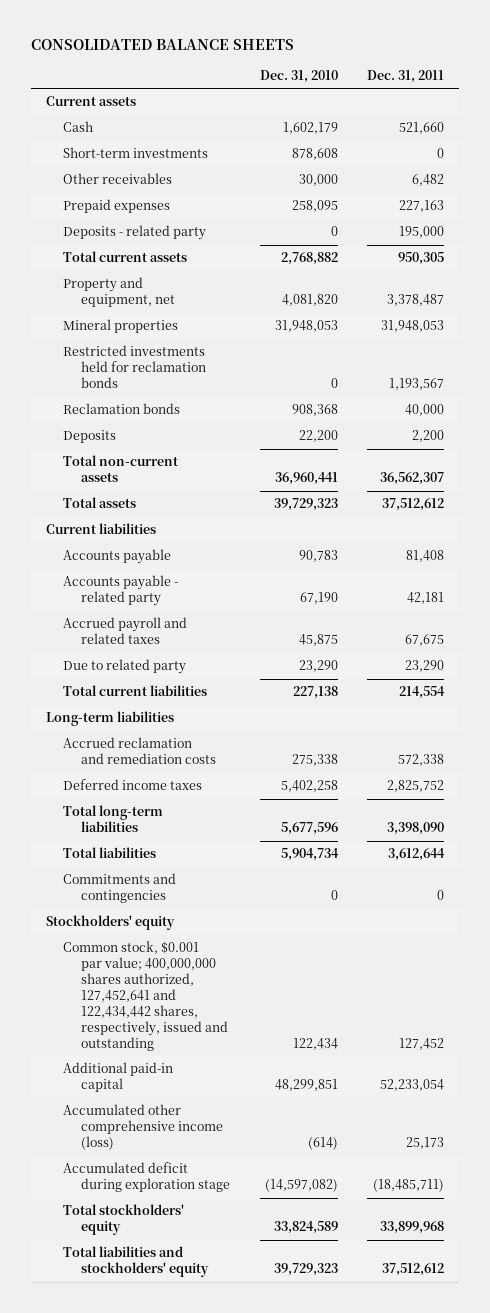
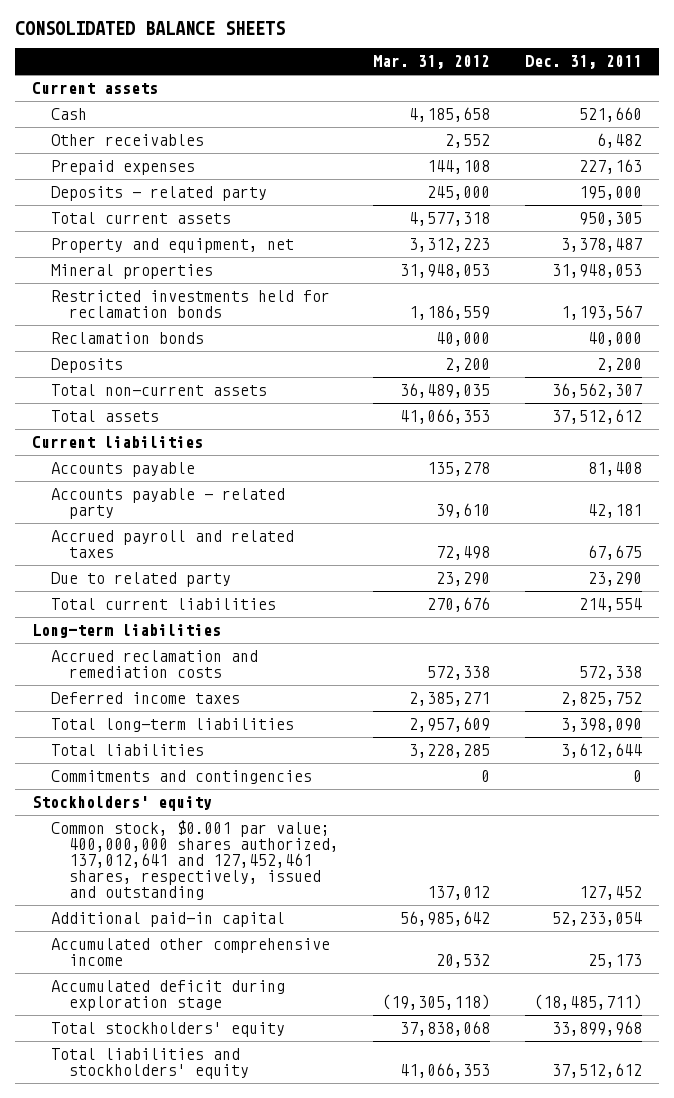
- | Dec. 31, 2010 | Dec. 31, 2011
+ | Mar. 31, 2012 | Dec. 31, 2011
- Short-term investments | 878,608 | 0
- Common stock, $0.001 par value; 400,000,000 shares authorized, 127,452,641 and 122,434,442 shares, respectively, issued and outstanding | 122,434 | 127,452
+ Common stock, $0.001 par value; 400,000,000 shares authorized, 137,012,641 and 127,452,461 shares, respectively, issued and outstanding | 137,012 | 127,452
- Accumulated other comprehensive income (loss) | (614) | 25,173
+ Accumulated other comprehensive income | 20,532 | 25,173

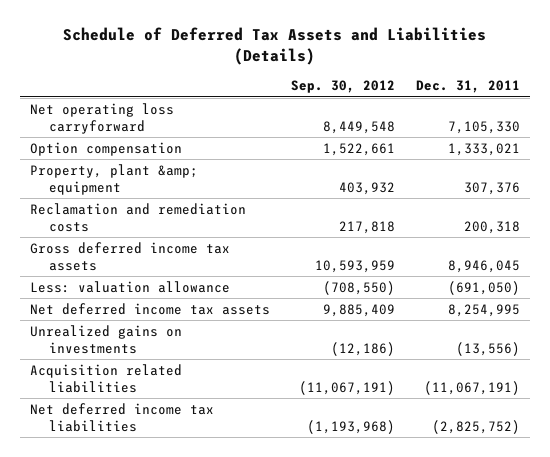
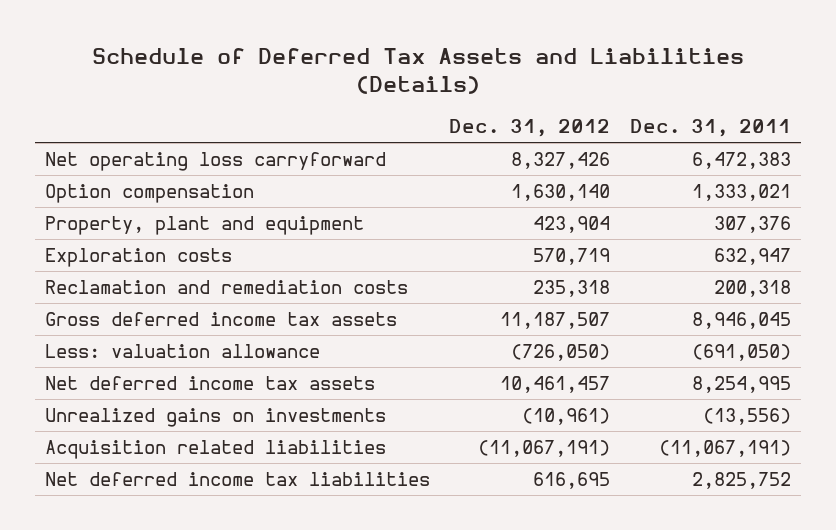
- | Sep. 30, 2012 | Dec. 31, 2011
+ | Dec. 31, 2012 | Dec. 31, 2011
- Net operating loss carryforward | 8,449,548 | 7,105,330
+ Net operating loss carryforward | 8,327,426 | 6,472,383
- Property, plant &amp; equipment | 403,932 | 307,376
+ Property, plant and equipment | 423,904 | 307,376
+ Exploration costs | 570,719 | 632,947
- Net deferred income tax liabilities | (1,193,968) | (2,825,752)
+ Net deferred income tax liabilities | 616,695 | 2,825,752

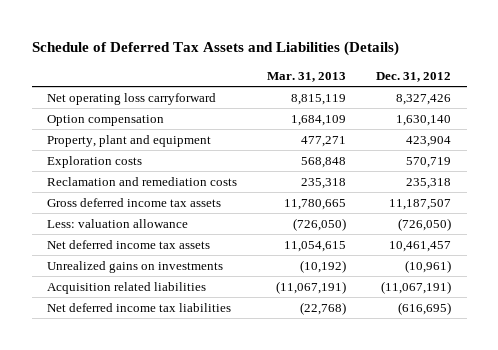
- | Dec. 31, 2012 | Dec. 31, 2011
+ | Mar. 31, 2013 | Dec. 31, 2012
- Net deferred income tax liabilities | 616,695 | 2,825,752
+ Net deferred income tax liabilities | (22,768) | (616,695)

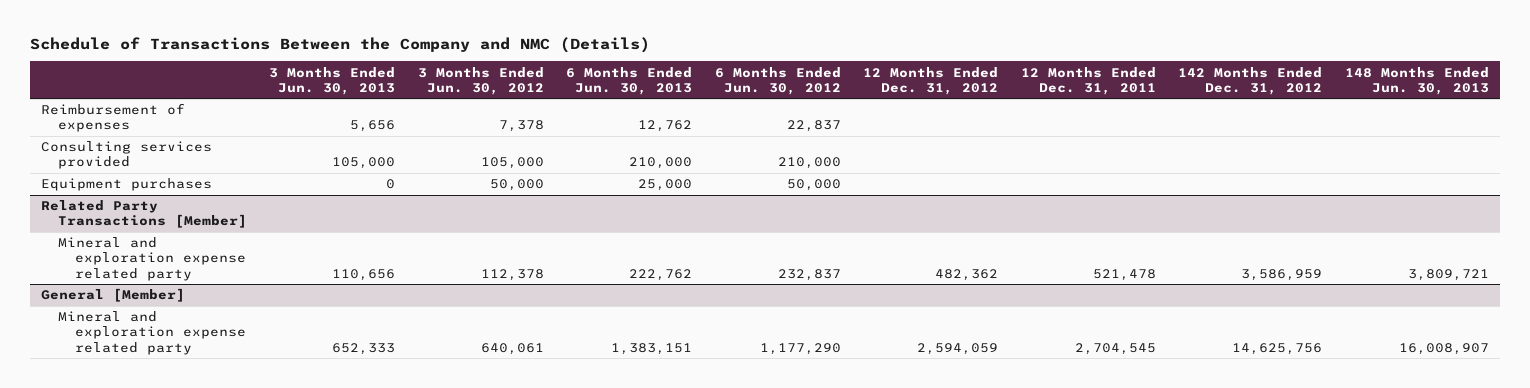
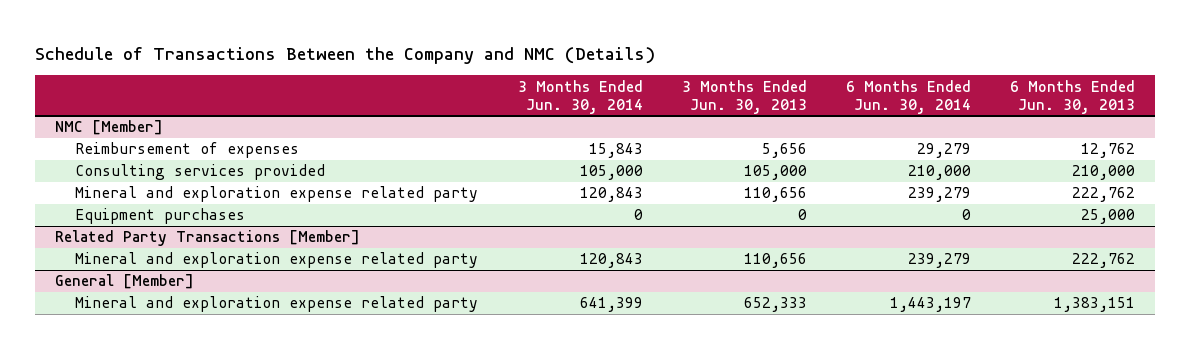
- | 3 Months Ended Jun. 30, 2013 | 3 Months Ended Jun. 30, 2012 | 6 Months Ended Jun. 30, 2013 | 6 Months Ended Jun. 30, 2012 | 12 Months Ended Dec. 31, 2012 | 12 Months Ended Dec. 31, 2011 | 142 Months Ended Dec. 31, 2012 | 148 Months Ended Jun. 30, 2013
+ | 3 Months Ended Jun. 30, 2014 | 3 Months Ended Jun. 30, 2013 | 6 Months Ended Jun. 30, 2014 | 6 Months Ended Jun. 30, 2013
+ NMC [Member]
+ Mineral and exploration expense related party | 120,843 | 110,656 | 239,279 | 222,762

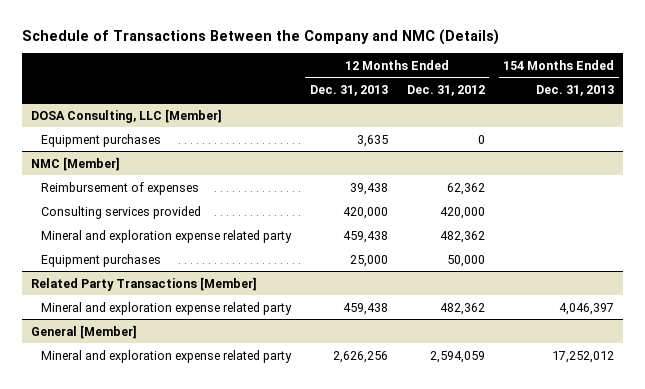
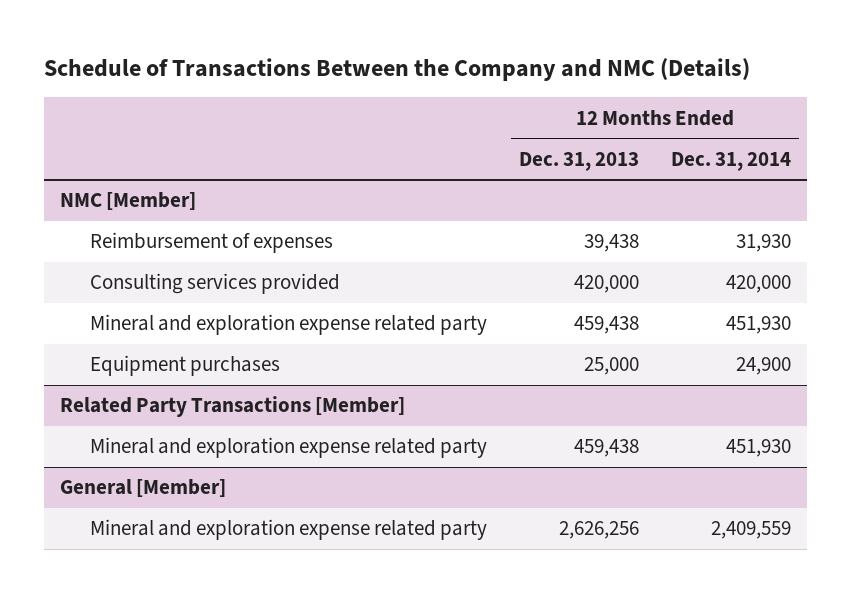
- | 12 Months Ended Dec. 31, 2013 | 12 Months Ended Dec. 31, 2012 | 154 Months Ended Dec. 31, 2013
+ | 12 Months Ended Dec. 31, 2013 | 12 Months Ended Dec. 31, 2014
- DOSA Consulting, LLC [Member]
- Equipment purchases | 3,635 | 0 |

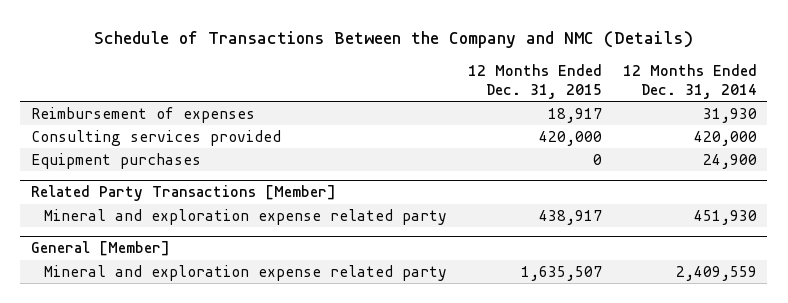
- | 12 Months Ended Dec. 31, 2013 | 12 Months Ended Dec. 31, 2014
+ | 12 Months Ended Dec. 31, 2015 | 12 Months Ended Dec. 31, 2014
- NMC [Member]
- Mineral and exploration expense related party | 459,438 | 451,930

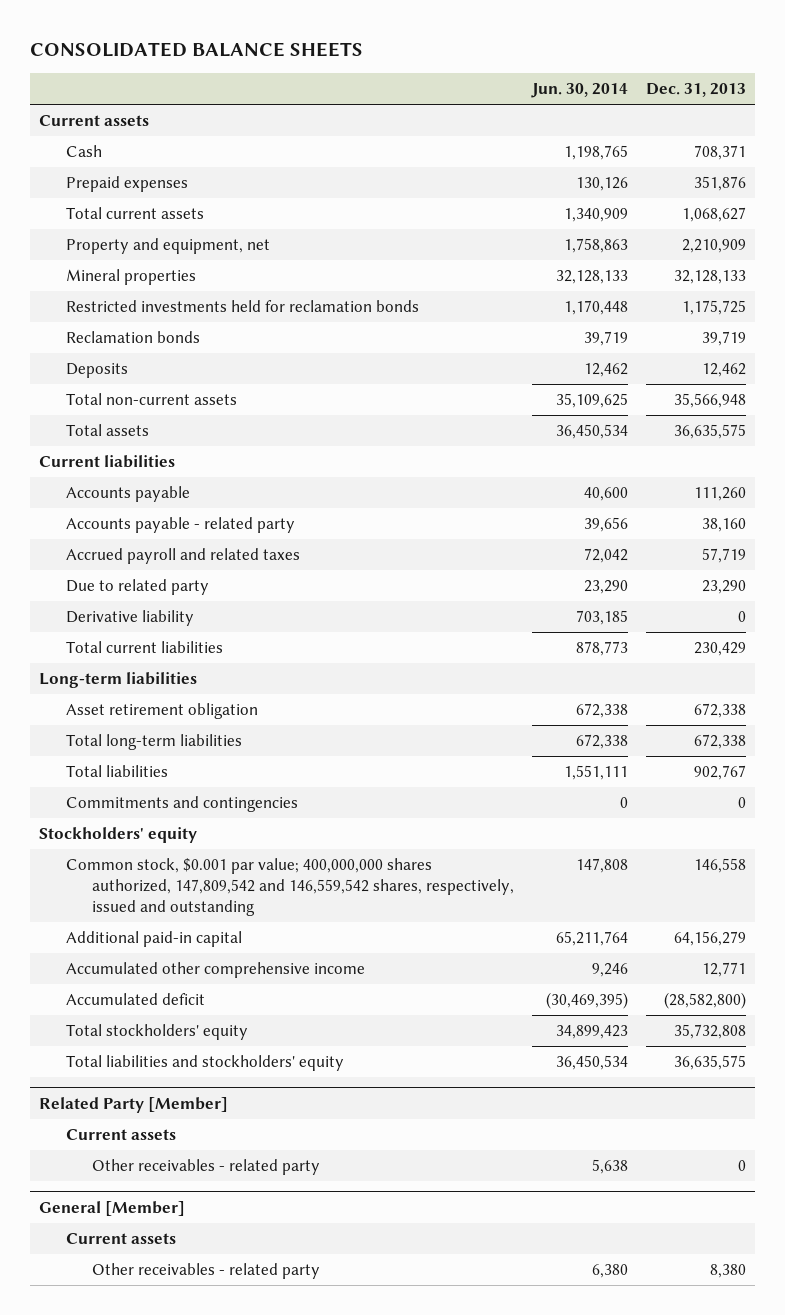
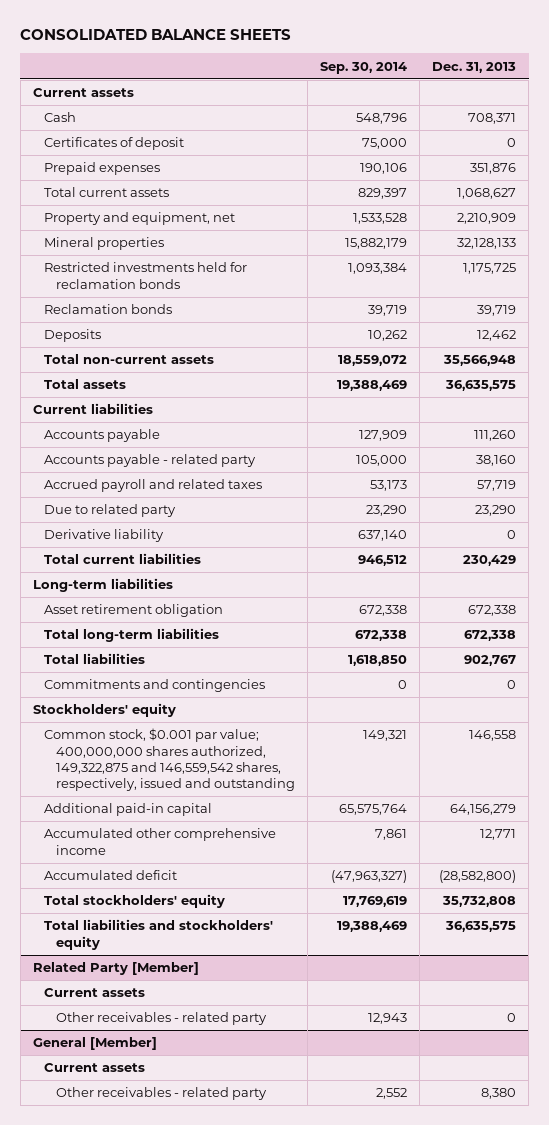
- | Jun. 30, 2014 | Dec. 31, 2013
+ | Sep. 30, 2014 | Dec. 31, 2013
+ Certificates of deposit | 75,000 | 0
- Common stock, $0.001 par value; 400,000,000 shares authorized, 147,809,542 and 146,559,542 shares, respectively, issued and outstanding | 147,808 | 146,558
+ Common stock, $0.001 par value; 400,000,000 shares authorized, 149,322,875 and 146,559,542 shares, respectively, issued and outstanding | 149,321 | 146,558

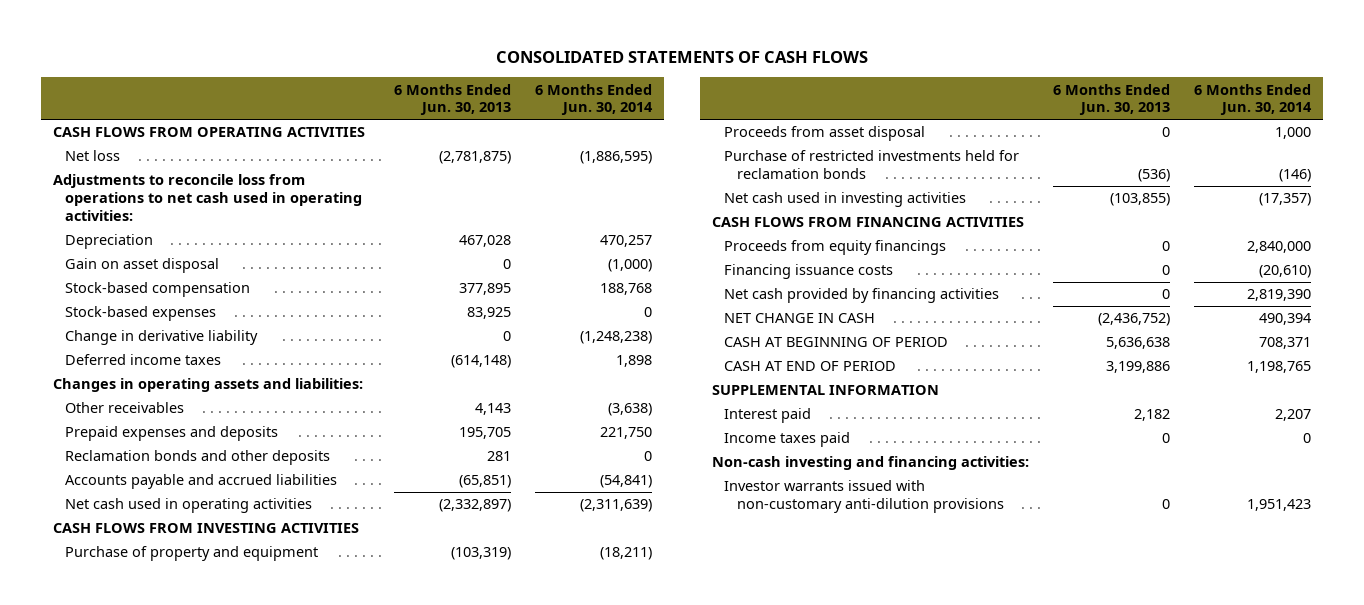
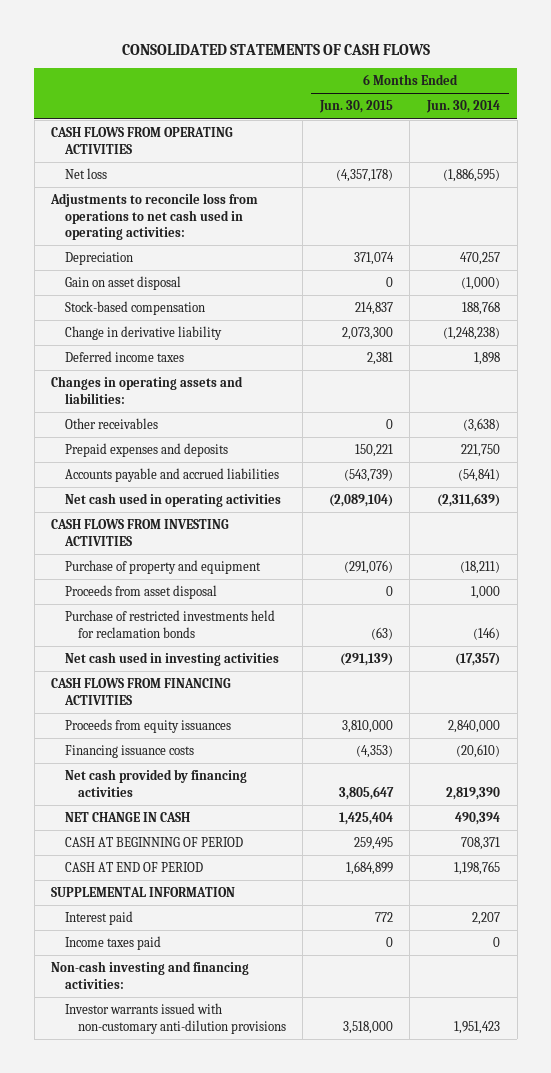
- | 6 Months Ended Jun. 30, 2013 | 6 Months Ended Jun. 30, 2014
+ | 6 Months Ended Jun. 30, 2015 | 6 Months Ended Jun. 30, 2014
- Stock-based expenses | 83,925 | 0
- Reclamation bonds and other deposits | 281 | 0
- Proceeds from equity financings | 0 | 2,840,000
+ Proceeds from equity issuances | 3,810,000 | 2,840,000

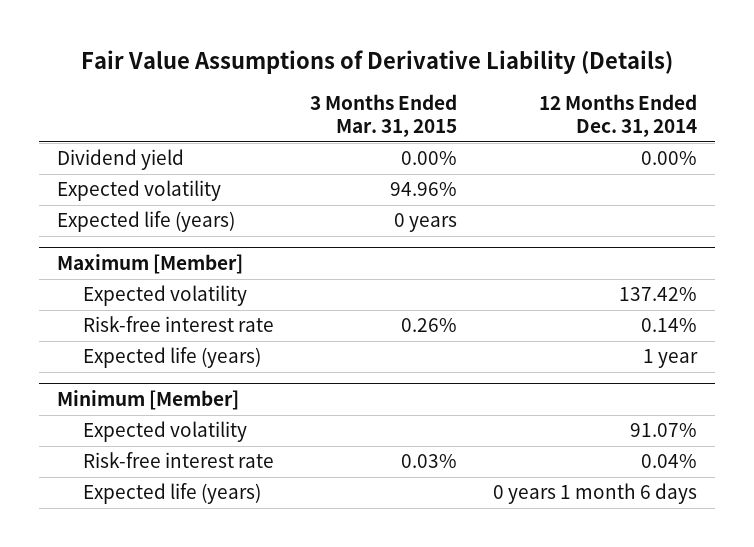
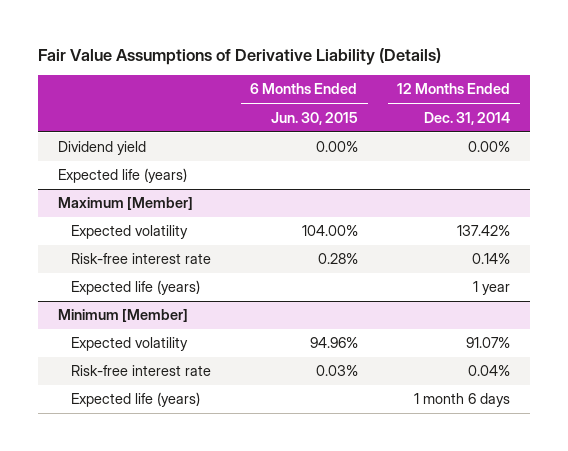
- | 3 Months Ended Mar. 31, 2015 | 12 Months Ended Dec. 31, 2014
+ | 6 Months Ended Jun. 30, 2015 | 12 Months Ended Dec. 31, 2014
- Expected volatility | 94.96% |
@ Minimum [Member]
- Expected life (years) | | 0 years 1 month 6 days
+ Expected life (years) | | 1 month 6 days

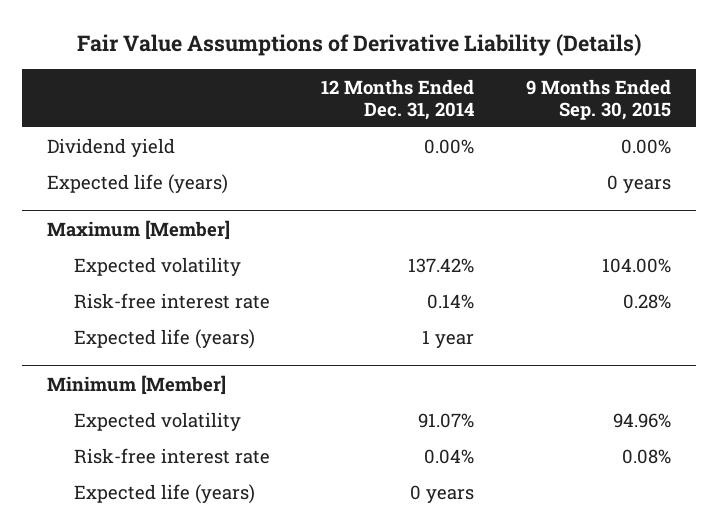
- | 6 Months Ended Jun. 30, 2015 | 12 Months Ended Dec. 31, 2014
+ | 12 Months Ended Dec. 31, 2014 | 9 Months Ended Sep. 30, 2015
@ Minimum [Member]
- Expected life (years) | | 1 month 6 days
+ Expected life (years) | 0 years |

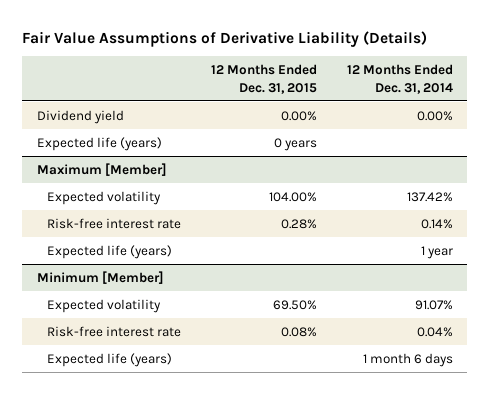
- | 12 Months Ended Dec. 31, 2014 | 9 Months Ended Sep. 30, 2015
+ | 12 Months Ended Dec. 31, 2015 | 12 Months Ended Dec. 31, 2014
@ Minimum [Member]
- Expected life (years) | 0 years |
+ Expected life (years) | | 1 month 6 days

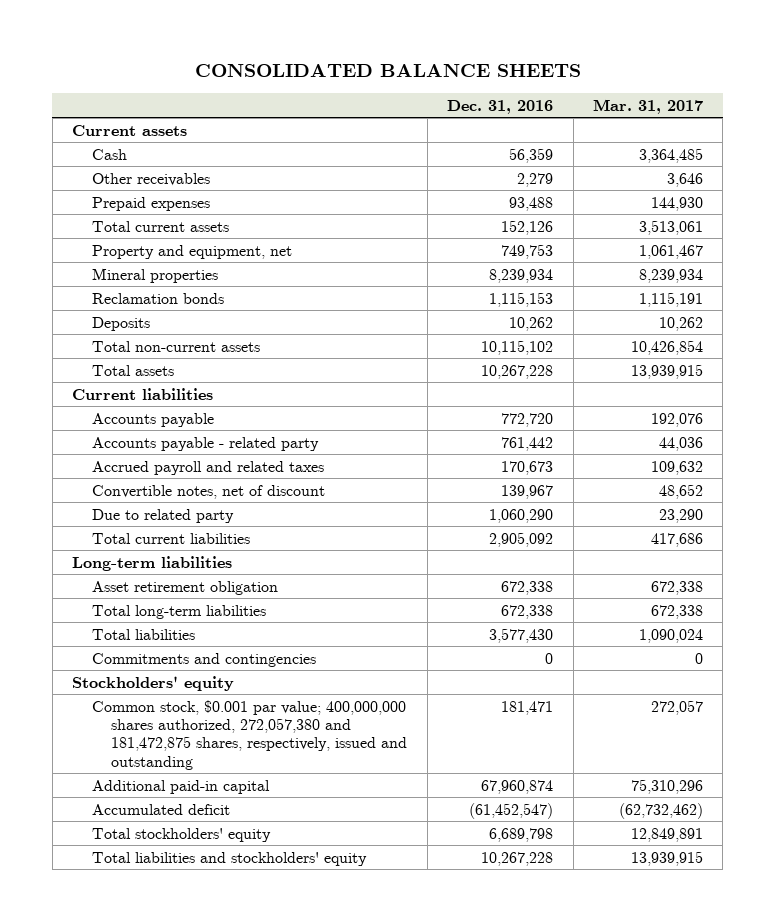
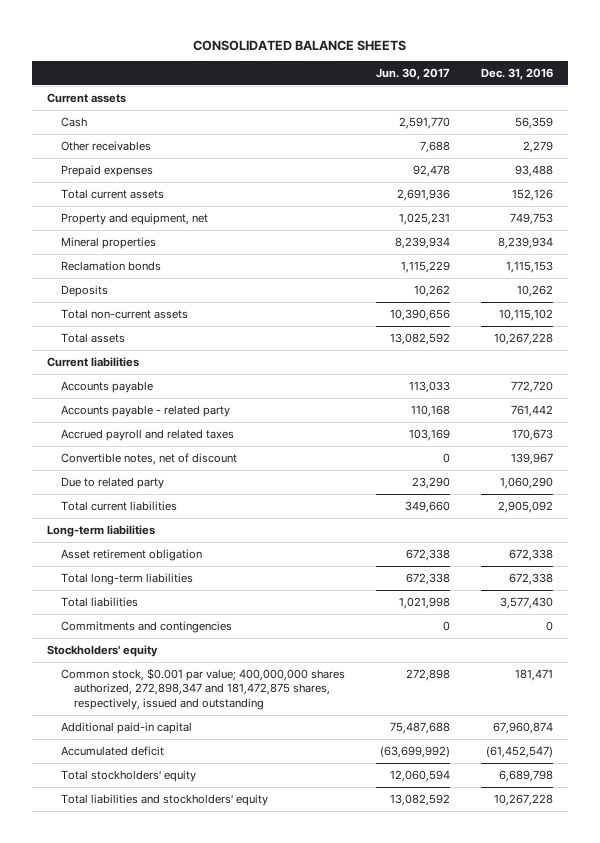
- | Dec. 31, 2016 | Mar. 31, 2017
+ | Jun. 30, 2017 | Dec. 31, 2016
- Common stock, $0.001 par value; 400,000,000 shares authorized, 272,057,380 and 181,472,875 shares, respectively, issued and outstanding | 181,471 | 272,057
+ Common stock, $0.001 par value; 400,000,000 shares authorized, 272,898,347 and 181,472,875 shares, respectively, issued and outstanding | 272,898 | 181,471

